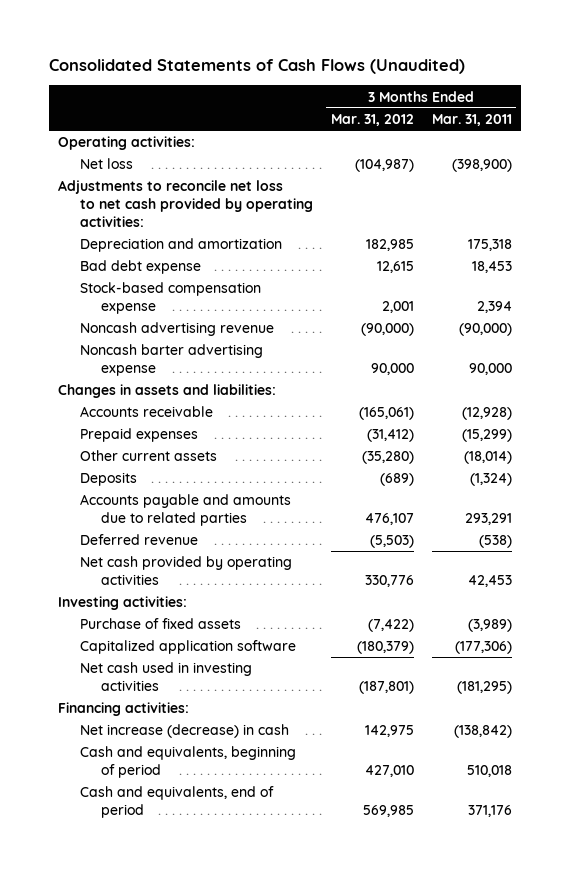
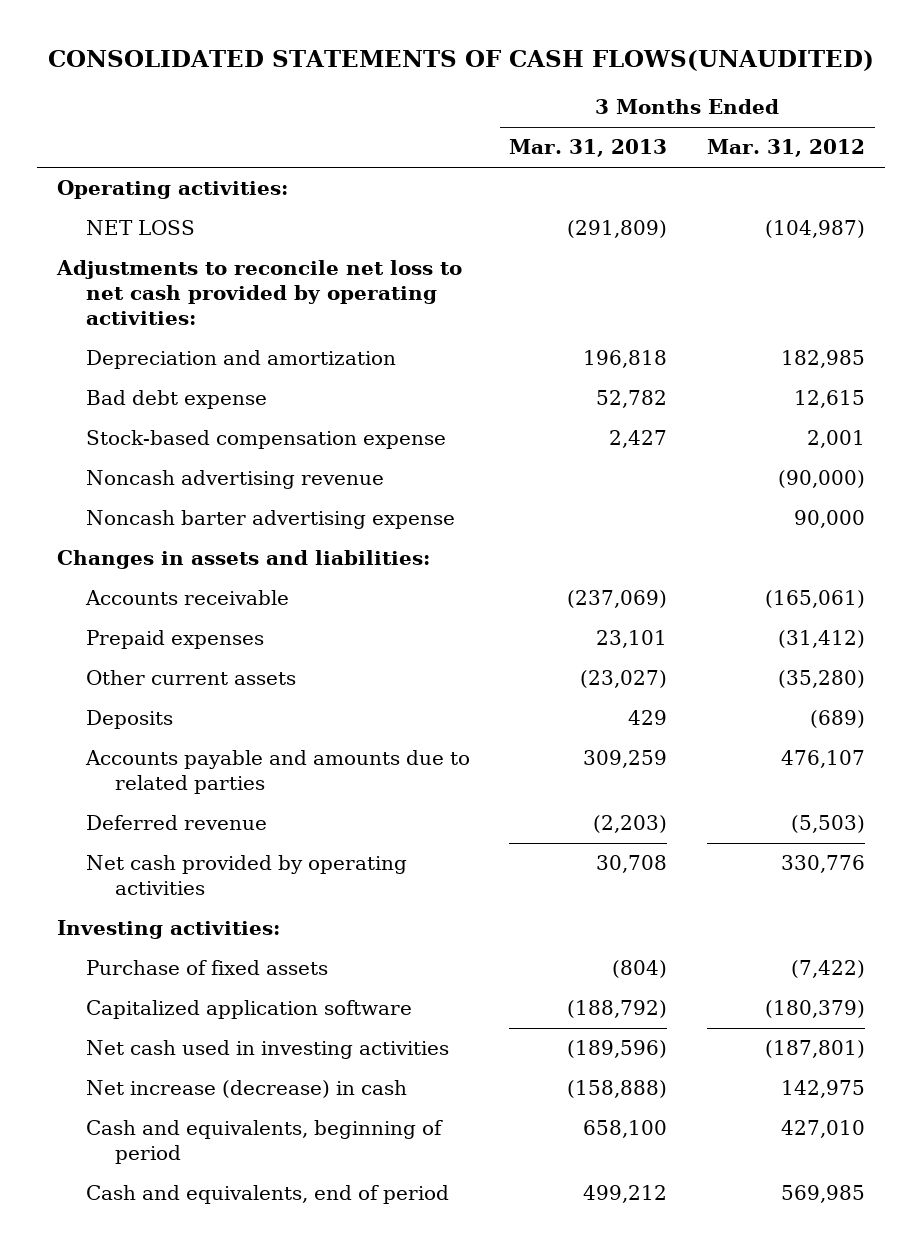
- Consolidated Statements of Cash Flows (Unaudited)
+ CONSOLIDATED STATEMENTS OF CASH FLOWS(UNAUDITED)
- | 3 Months Ended Mar. 31, 2012 | 3 Months Ended Mar. 31, 2011
+ | 3 Months Ended Mar. 31, 2013 | 3 Months Ended Mar. 31, 2012
- Net loss | (104,987) | (398,900)
+ NET LOSS | (291,809) | (104,987)
- Financing activities:

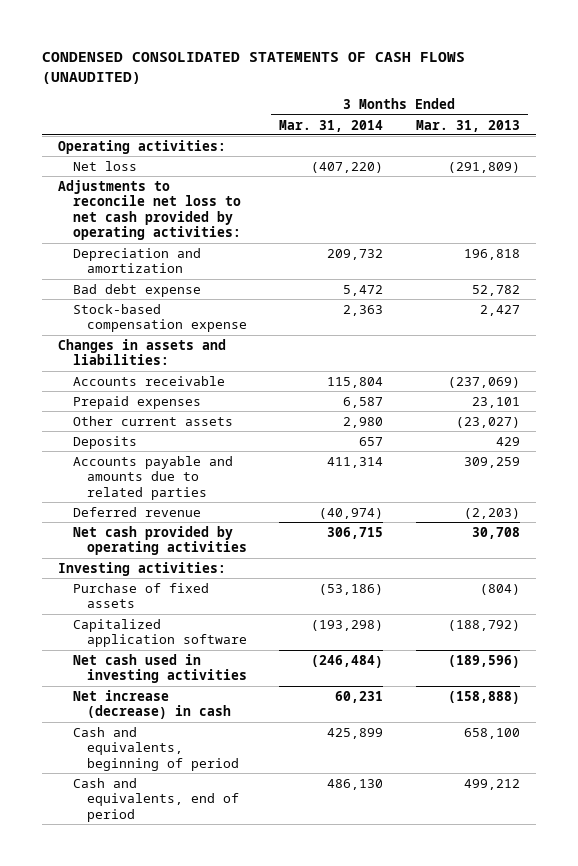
- CONSOLIDATED STATEMENTS OF CASH FLOWS(UNAUDITED)
+ CONDENSED CONSOLIDATED STATEMENTS OF CASH FLOWS (UNAUDITED)
- | 3 Months Ended Mar. 31, 2013 | 3 Months Ended Mar. 31, 2012
+ | 3 Months Ended Mar. 31, 2014 | 3 Months Ended Mar. 31, 2013
- NET LOSS | (291,809) | (104,987)
+ Net loss | (407,220) | (291,809)
- Noncash advertising revenue | | (90,000)
- Noncash barter advertising expense | | 90,000

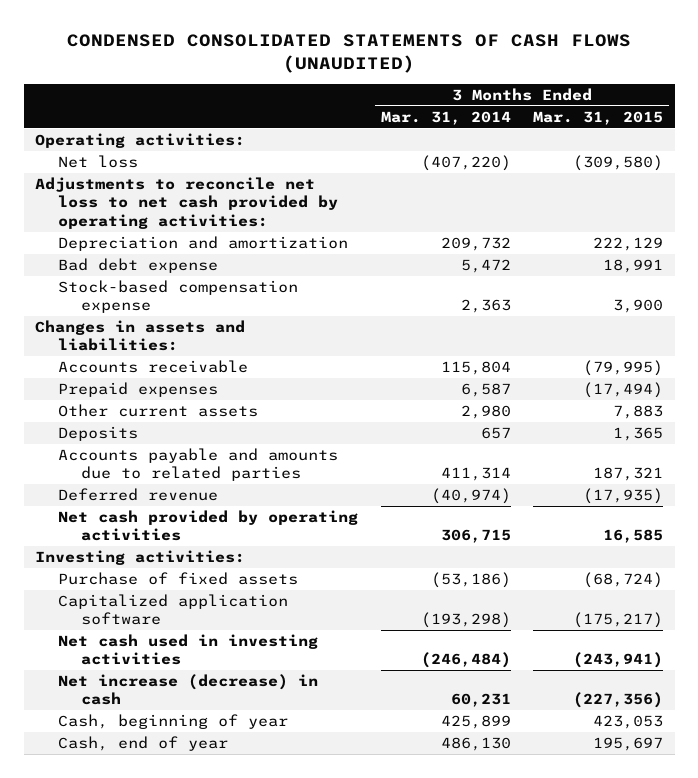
- | 3 Months Ended Mar. 31, 2014 | 3 Months Ended Mar. 31, 2013
+ | 3 Months Ended Mar. 31, 2014 | 3 Months Ended Mar. 31, 2015
- Cash and equivalents, beginning of period | 425,899 | 658,100
- Cash and equivalents, end of period | 486,130 | 499,212
+ Cash, beginning of year | 425,899 | 423,053
+ Cash, end of year | 486,130 | 195,697

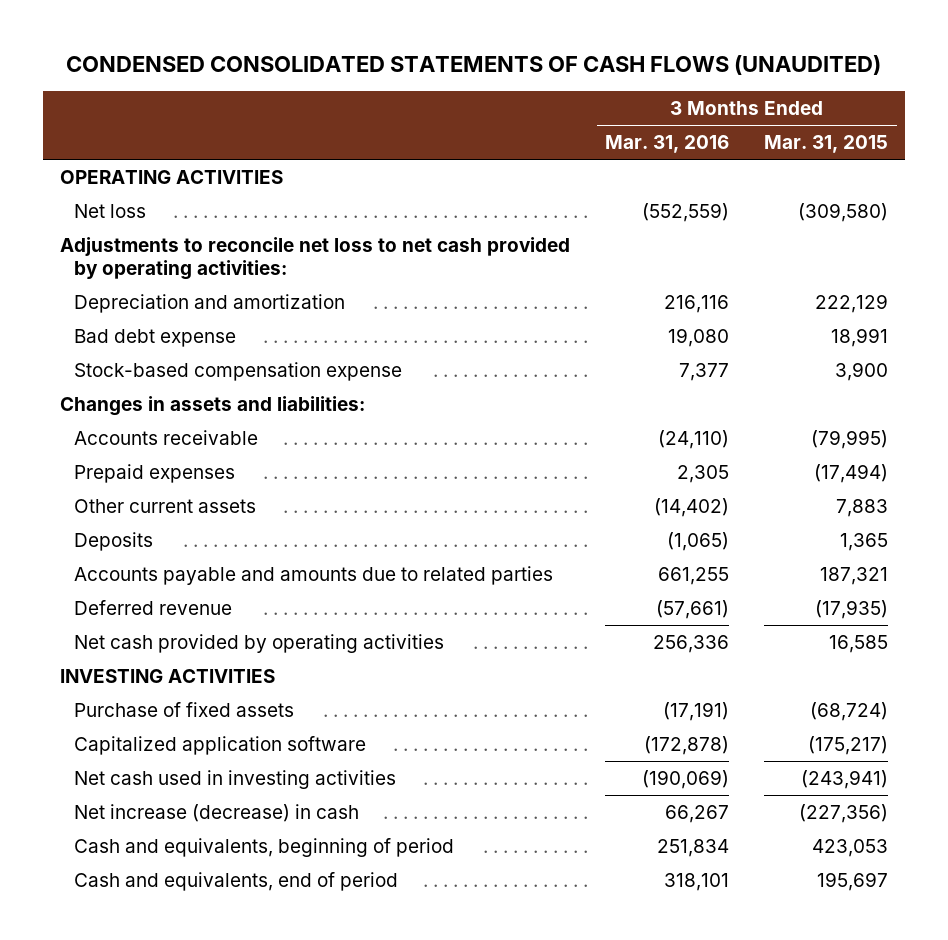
- | 3 Months Ended Mar. 31, 2014 | 3 Months Ended Mar. 31, 2015
+ | 3 Months Ended Mar. 31, 2016 | 3 Months Ended Mar. 31, 2015
- Operating activities:
+ OPERATING ACTIVITIES
- Investing activities:
+ INVESTING ACTIVITIES
- Cash, beginning of year | 425,899 | 423,053
- Cash, end of year | 486,130 | 195,697
+ Cash and equivalents, beginning of period | 251,834 | 423,053
+ Cash and equivalents, end of period | 318,101 | 195,697

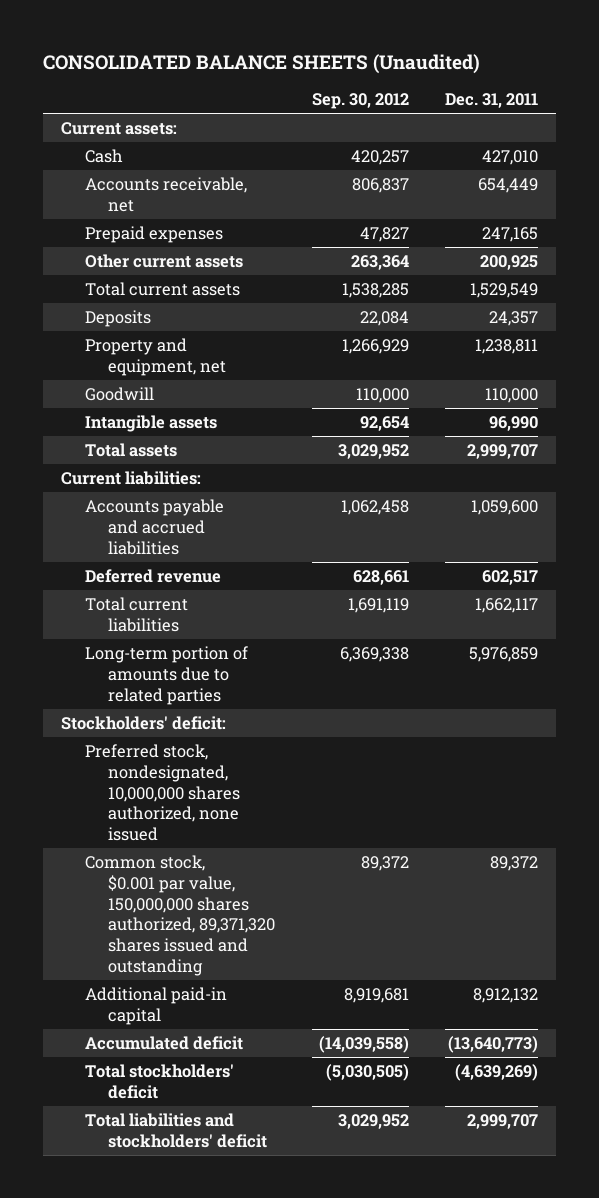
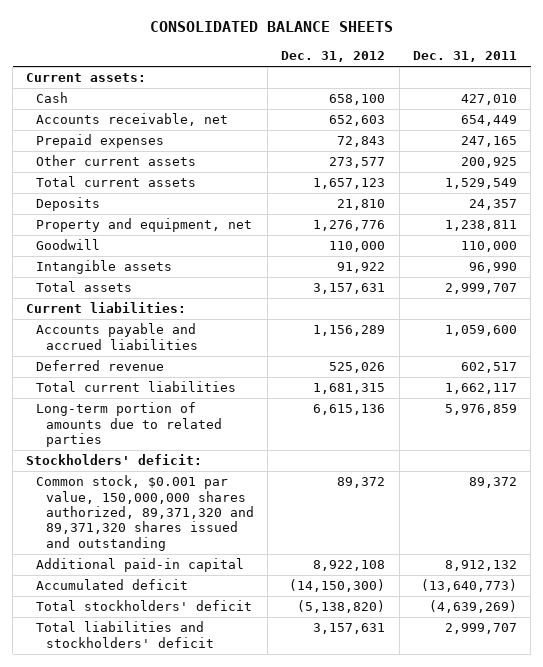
- CONSOLIDATED BALANCE SHEETS (Unaudited)
+ CONSOLIDATED BALANCE SHEETS
- | Sep. 30, 2012 | Dec. 31, 2011
+ | Dec. 31, 2012 | Dec. 31, 2011
- Preferred stock, nondesignated, 10,000,000 shares authorized, none issued
- Common stock, $0.001 par value, 150,000,000 shares authorized, 89,371,320 shares issued and outstanding | 89,372 | 89,372
+ Common stock, $0.001 par value, 150,000,000 shares authorized, 89,371,320 and 89,371,320 shares issued and outstanding | 89,372 | 89,372

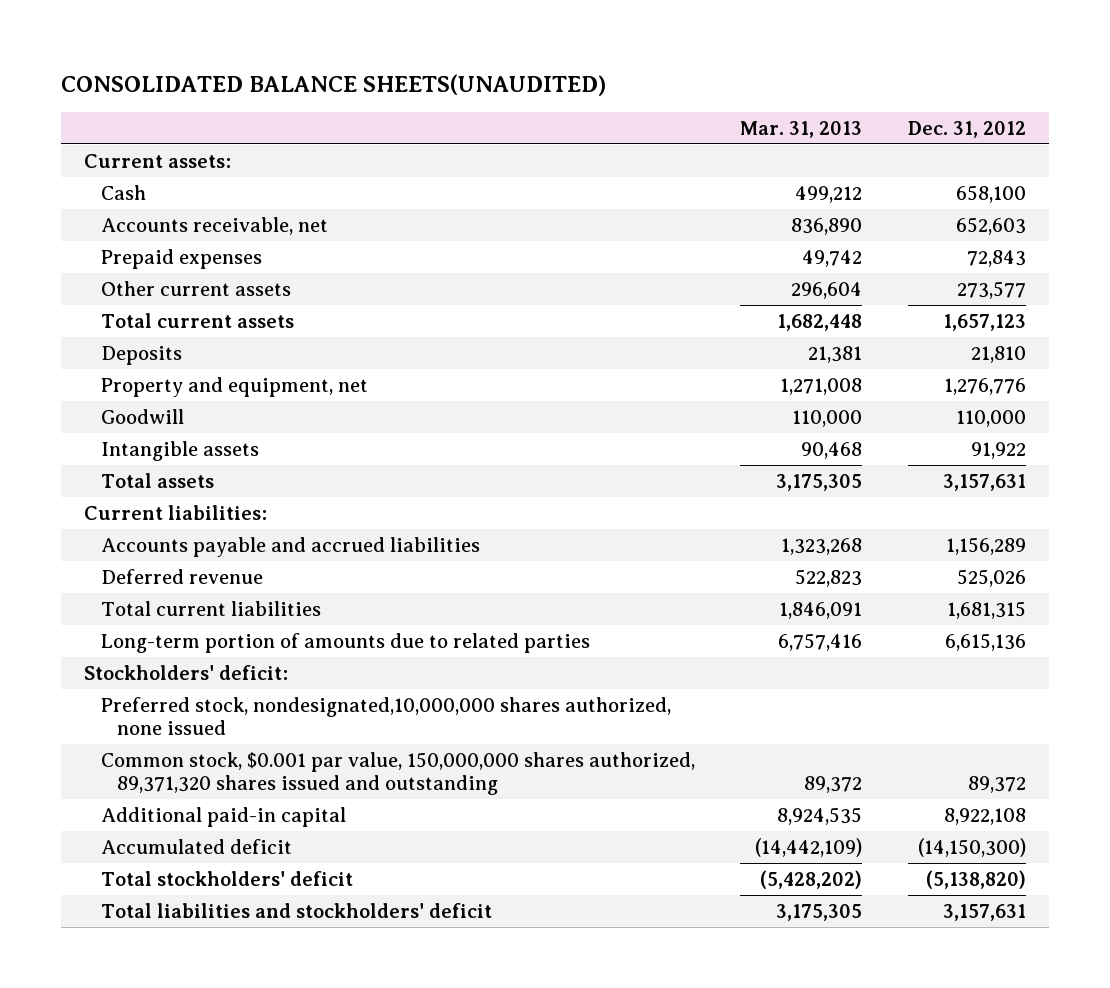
- CONSOLIDATED BALANCE SHEETS
+ CONSOLIDATED BALANCE SHEETS(UNAUDITED)
- | Dec. 31, 2012 | Dec. 31, 2011
+ | Mar. 31, 2013 | Dec. 31, 2012
- Common stock, $0.001 par value, 150,000,000 shares authorized, 89,371,320 and 89,371,320 shares issued and outstanding | 89,372 | 89,372
+ Preferred stock, nondesignated,10,000,000 shares authorized, none issued
+ Common stock, $0.001 par value, 150,000,000 shares authorized, 89,371,320 shares issued and outstanding | 89,372 | 89,372

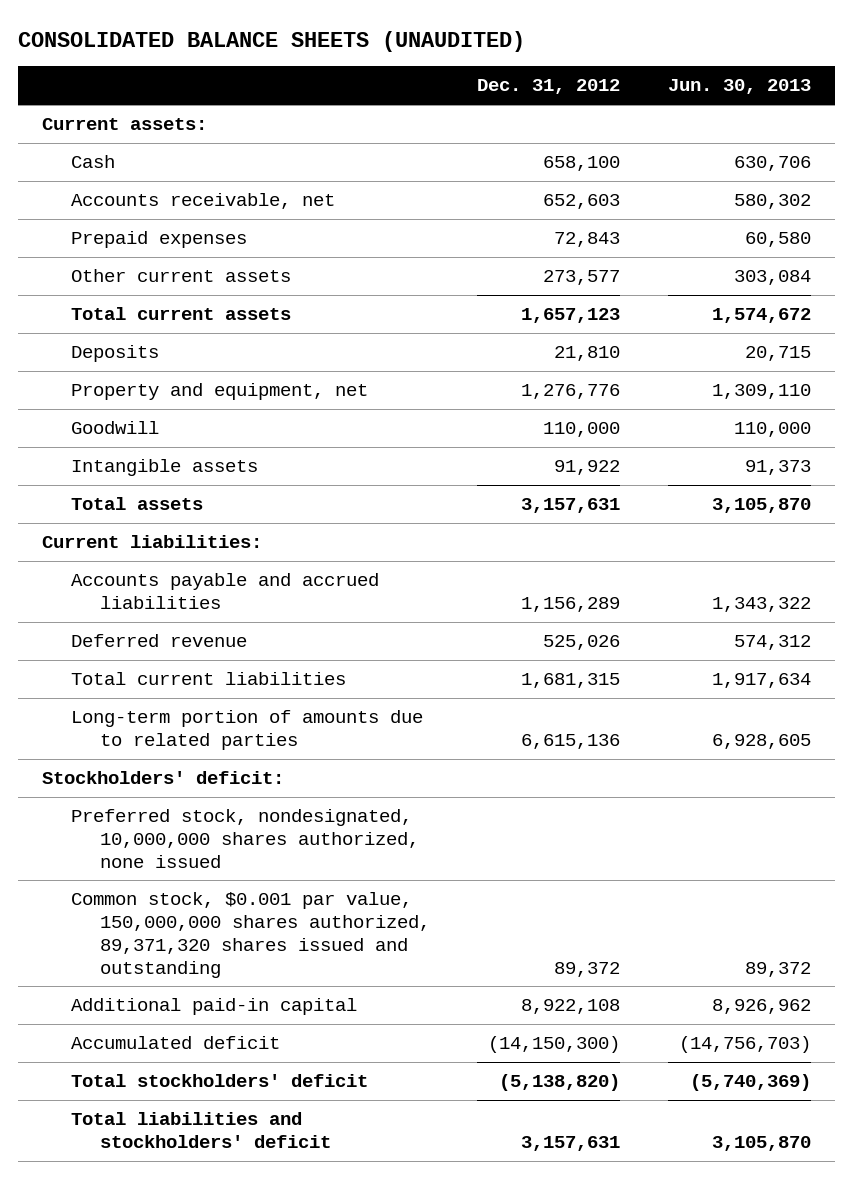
- CONSOLIDATED BALANCE SHEETS(UNAUDITED)
+ CONSOLIDATED BALANCE SHEETS (UNAUDITED)
- | Mar. 31, 2013 | Dec. 31, 2012
+ | Dec. 31, 2012 | Jun. 30, 2013
- Preferred stock, nondesignated,10,000,000 shares authorized, none issued
+ Preferred stock, nondesignated, 10,000,000 shares authorized, none issued

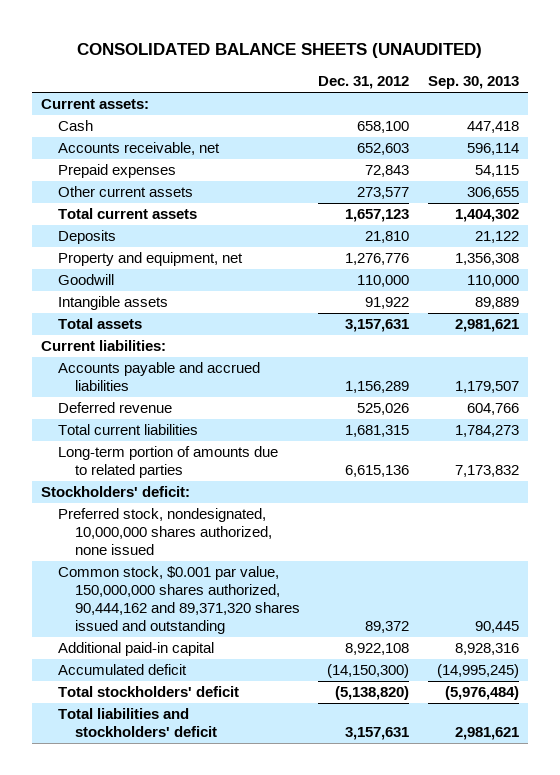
- | Dec. 31, 2012 | Jun. 30, 2013
+ | Dec. 31, 2012 | Sep. 30, 2013
- Common stock, $0.001 par value, 150,000,000 shares authorized, 89,371,320 shares issued and outstanding | 89,372 | 89,372
+ Common stock, $0.001 par value, 150,000,000 shares authorized, 90,444,162 and 89,371,320 shares issued and outstanding | 89,372 | 90,445

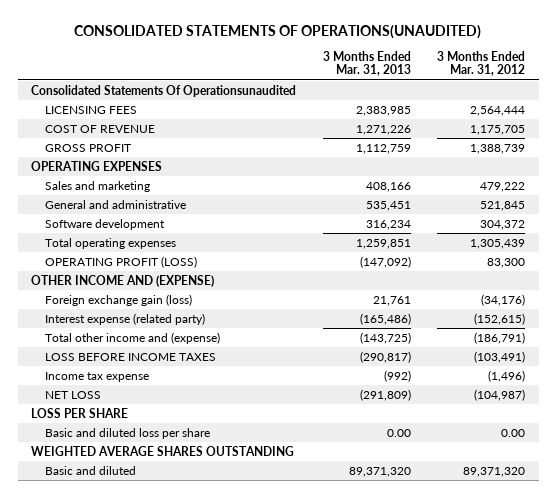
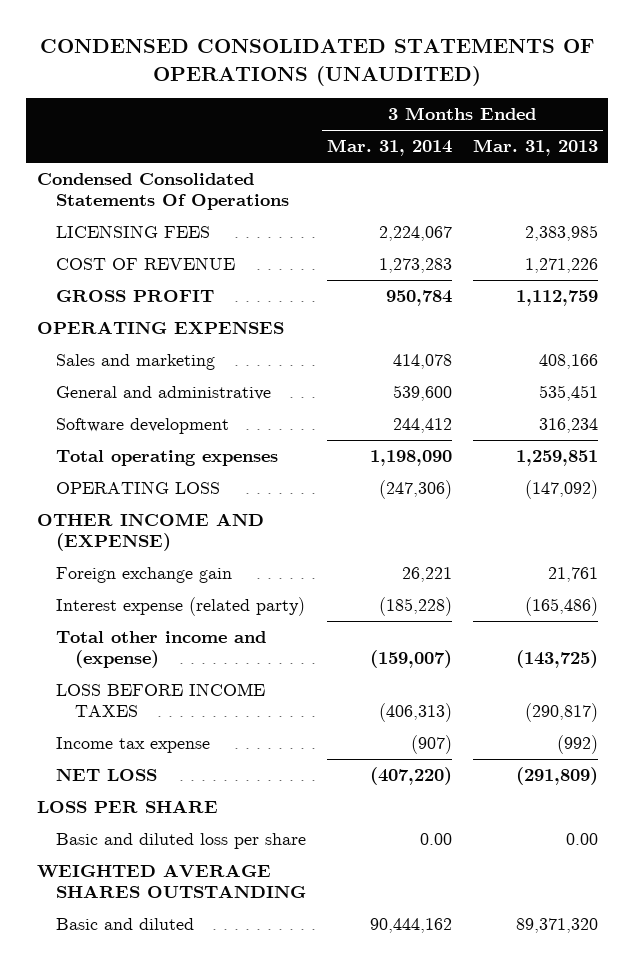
- CONSOLIDATED STATEMENTS OF OPERATIONS(UNAUDITED)
+ CONDENSED CONSOLIDATED STATEMENTS OF OPERATIONS (UNAUDITED)
- | 3 Months Ended Mar. 31, 2013 | 3 Months Ended Mar. 31, 2012
+ | 3 Months Ended Mar. 31, 2014 | 3 Months Ended Mar. 31, 2013
- Consolidated Statements Of Operationsunaudited
+ Condensed Consolidated Statements Of Operations
- OPERATING PROFIT (LOSS) | (147,092) | 83,300
+ OPERATING LOSS | (247,306) | (147,092)
- Foreign exchange gain (loss) | 21,761 | (34,176)
+ Foreign exchange gain | 26,221 | 21,761

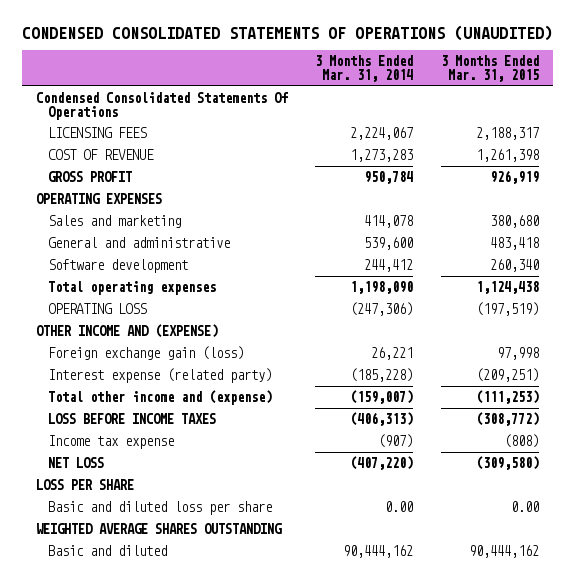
- | 3 Months Ended Mar. 31, 2014 | 3 Months Ended Mar. 31, 2013
+ | 3 Months Ended Mar. 31, 2014 | 3 Months Ended Mar. 31, 2015
- Foreign exchange gain | 26,221 | 21,761
+ Foreign exchange gain (loss) | 26,221 | 97,998

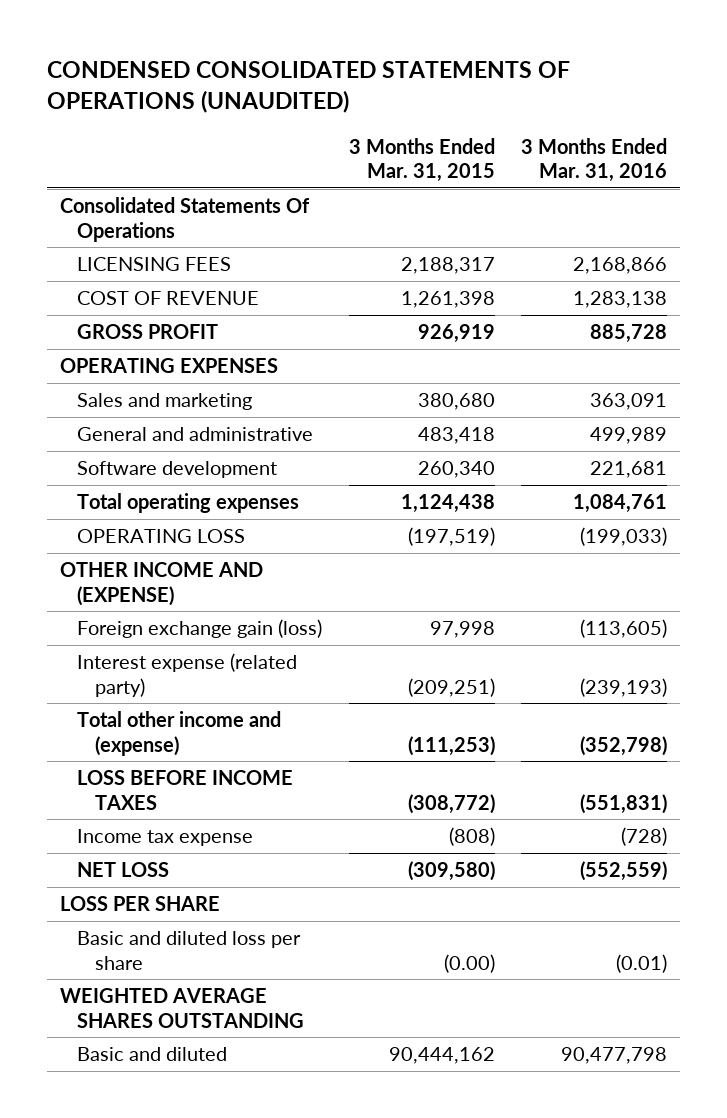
- | 3 Months Ended Mar. 31, 2014 | 3 Months Ended Mar. 31, 2015
+ | 3 Months Ended Mar. 31, 2015 | 3 Months Ended Mar. 31, 2016
- Condensed Consolidated Statements Of Operations
+ Consolidated Statements Of Operations
- Basic and diluted loss per share | 0.00 | 0.00
+ Basic and diluted loss per share | (0.00) | (0.01)

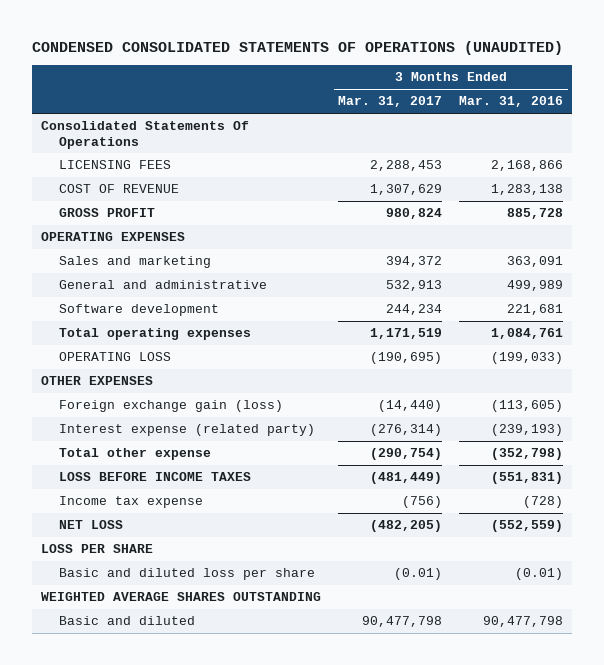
- | 3 Months Ended Mar. 31, 2015 | 3 Months Ended Mar. 31, 2016
+ | 3 Months Ended Mar. 31, 2017 | 3 Months Ended Mar. 31, 2016
- OTHER INCOME AND (EXPENSE)
+ OTHER EXPENSES
- Total other income and (expense) | (111,253) | (352,798)
+ Total other expense | (290,754) | (352,798)

